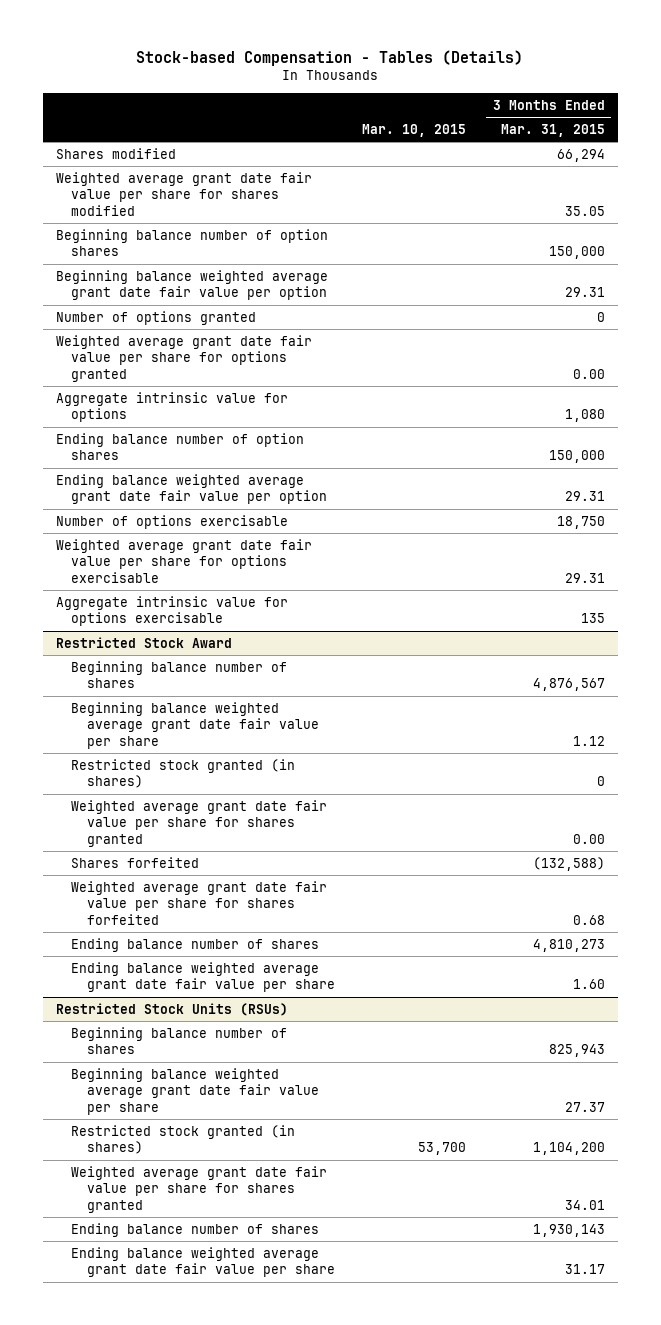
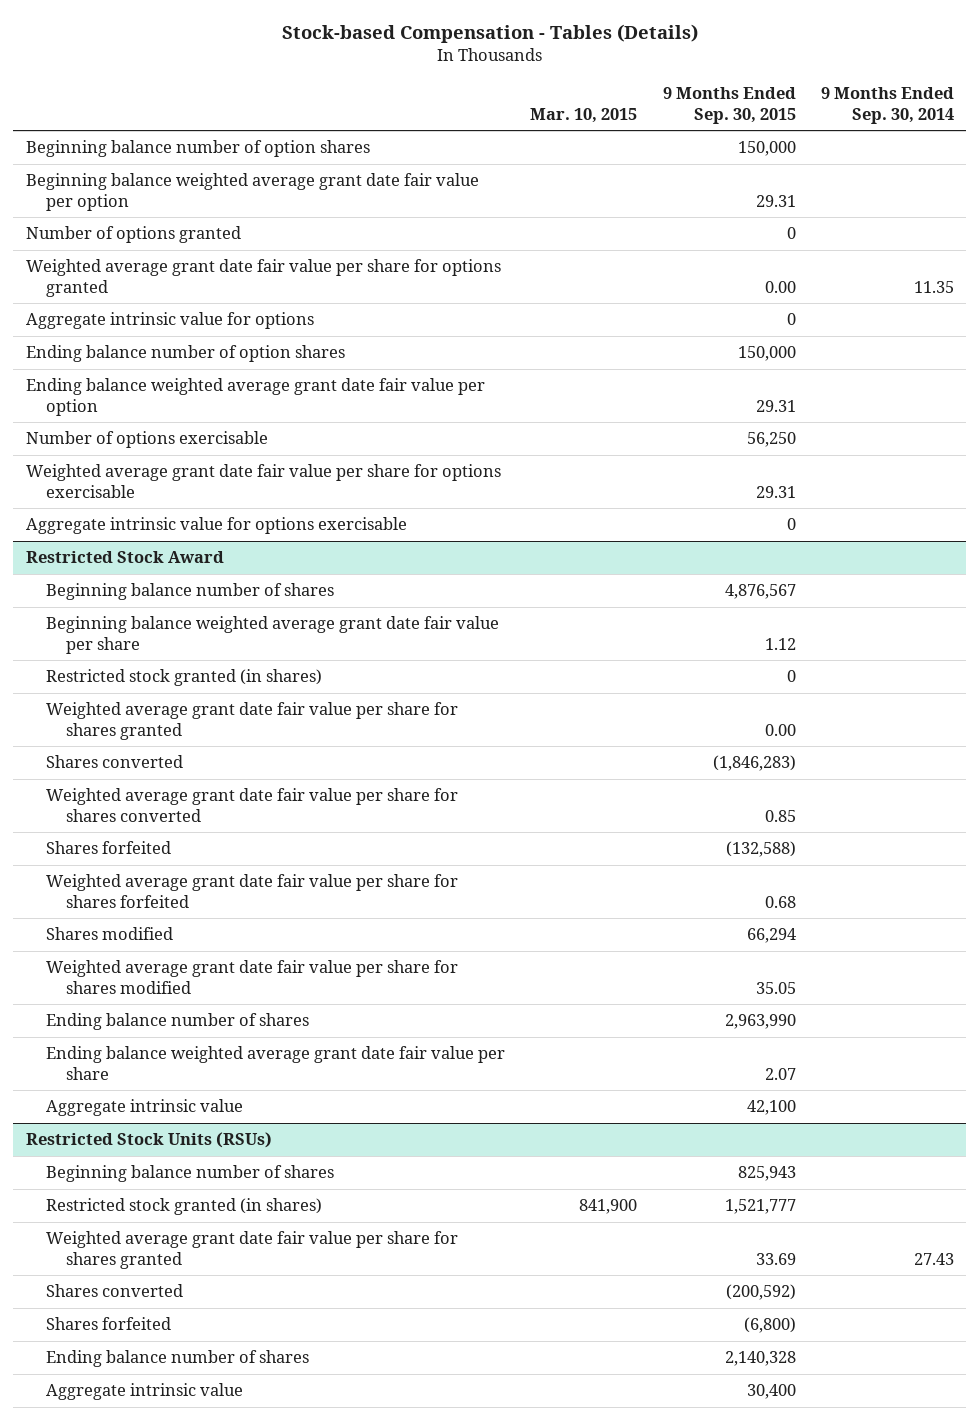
- | Mar. 10, 2015 | 3 Months Ended Mar. 31, 2015
+ | Mar. 10, 2015 | 9 Months Ended Sep. 30, 2015 | 9 Months Ended Sep. 30, 2014
- Shares modified | | 66,294
- Weighted average grant date fair value per share for shares modified | | 35.05
@ Restricted Stock Award
+ Shares converted | | (1,846,283) |
+ Weighted average grant date fair value per share for shares converted | | 0.85 |
+ Shares modified | | 66,294 |
+ Weighted average grant date fair value per share for shares modified | | 35.05 |
+ Aggregate intrinsic value | | 42,100 |
@ Restricted Stock Units (RSUs)
- Beginning balance weighted average grant date fair value per share | | 27.37
- Restricted stock granted (in shares) | 53,700 | 1,104,200
+ Restricted stock granted (in shares) | 841,900 | 1,521,777 |
+ Shares converted | | (200,592) |
+ Shares forfeited | | (6,800) |
- Ending balance weighted average grant date fair value per share | | 31.17
+ Aggregate intrinsic value | | 30,400 |

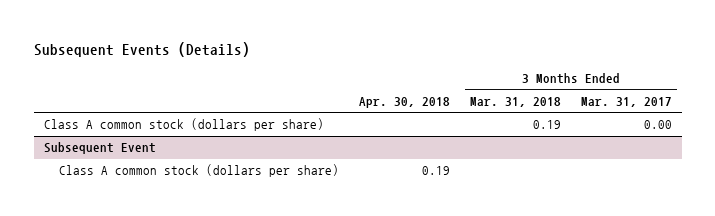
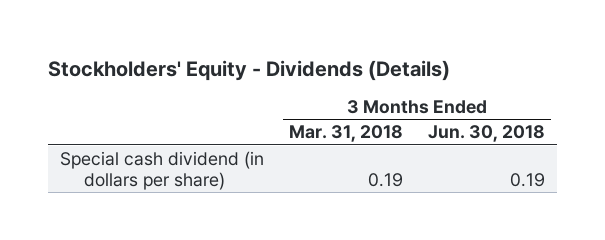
- Subsequent Events (Details)
+ Stockholders' Equity - Dividends (Details)
- | Apr. 30, 2018 | 3 Months Ended Mar. 31, 2018 | 3 Months Ended Mar. 31, 2017
+ | 3 Months Ended Mar. 31, 2018 | 3 Months Ended Jun. 30, 2018
- Class A common stock (dollars per share) | | 0.19 | 0.00
- Subsequent Event
- Class A common stock (dollars per share) | 0.19 | |
+ Special cash dividend (in dollars per share) | 0.19 | 0.19

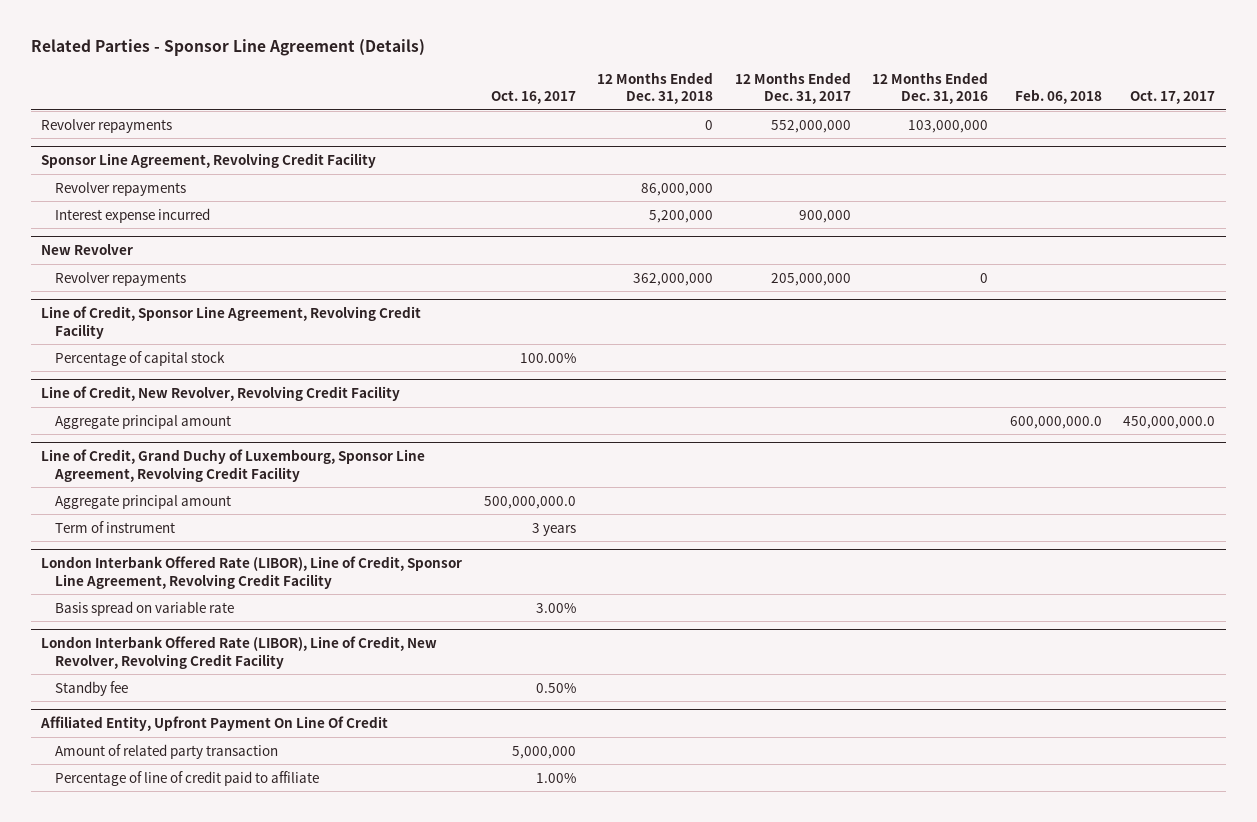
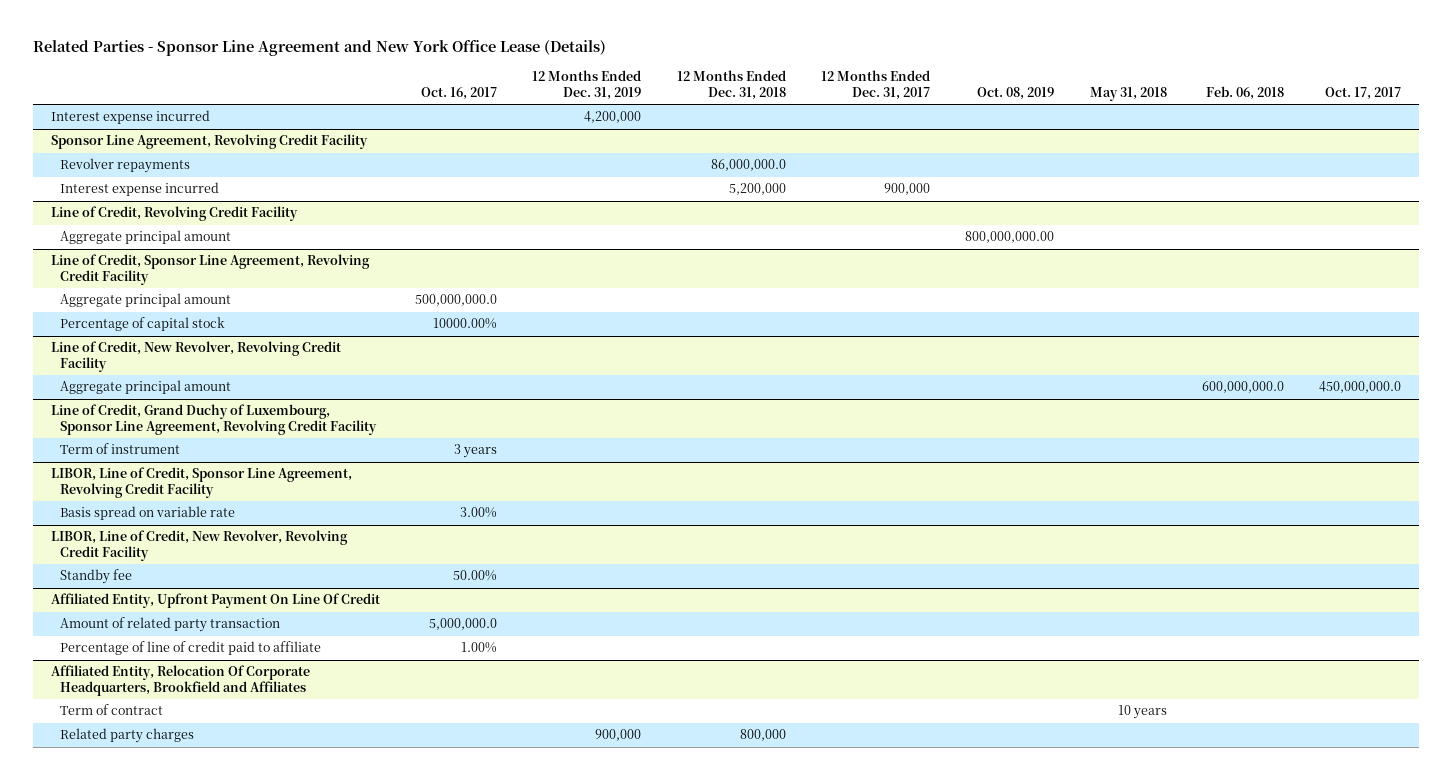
- Related Parties - Sponsor Line Agreement (Details)
+ Related Parties - Sponsor Line Agreement and New York Office Lease (Details)
- | Oct. 16, 2017 | 12 Months Ended Dec. 31, 2018 | 12 Months Ended Dec. 31, 2017 | 12 Months Ended Dec. 31, 2016 | Feb. 06, 2018 | Oct. 17, 2017
+ | Oct. 16, 2017 | 12 Months Ended Dec. 31, 2019 | 12 Months Ended Dec. 31, 2018 | 12 Months Ended Dec. 31, 2017 | Oct. 08, 2019 | May 31, 2018 | Feb. 06, 2018 | Oct. 17, 2017
- Revolver repayments | | 0 | 552,000,000 | 103,000,000 | |
+ Interest expense incurred | | 4,200,000 | | | | | |
@ Sponsor Line Agreement, Revolving Credit Facility
- Revolver repayments | | 86,000,000 | | | |
+ Revolver repayments | | | 86,000,000.0 | | | | |
- New Revolver
- Revolver repayments | | 362,000,000 | 205,000,000 | 0 | |
+ Line of Credit, Revolving Credit Facility
+ Aggregate principal amount | | | | | 800,000,000.00 | | |
@ Line of Credit, Sponsor Line Agreement, Revolving Credit Facility
- Percentage of capital stock | 100.00% | | | | |
+ Aggregate principal amount | 500,000,000.0 | | | | | | |
+ Percentage of capital stock | 10000.00% | | | | | | |
@ Line of Credit, Grand Duchy of Luxembourg, Sponsor Line Agreement, Revolving Credit Facility
- Aggregate principal amount | 500,000,000.0 | | | | |
- London Interbank Offered Rate (LIBOR), Line of Credit, Sponsor Line Agreement, Revolving Credit Facility
+ LIBOR, Line of Credit, Sponsor Line Agreement, Revolving Credit Facility
- London Interbank Offered Rate (LIBOR), Line of Credit, New Revolver, Revolving Credit Facility
- Standby fee | 0.50% | | | | |
+ LIBOR, Line of Credit, New Revolver, Revolving Credit Facility
+ Standby fee | 50.00% | | | | | | |
@ Affiliated Entity, Upfront Payment On Line Of Credit
- Amount of related party transaction | 5,000,000 | | | | |
+ Amount of related party transaction | 5,000,000.0 | | | | | | |
+ Affiliated Entity, Relocation Of Corporate Headquarters, Brookfield and Affiliates
+ Term of contract | | | | | | 10 years | |
+ Related party charges | | 900,000 | 800,000 | | | | |

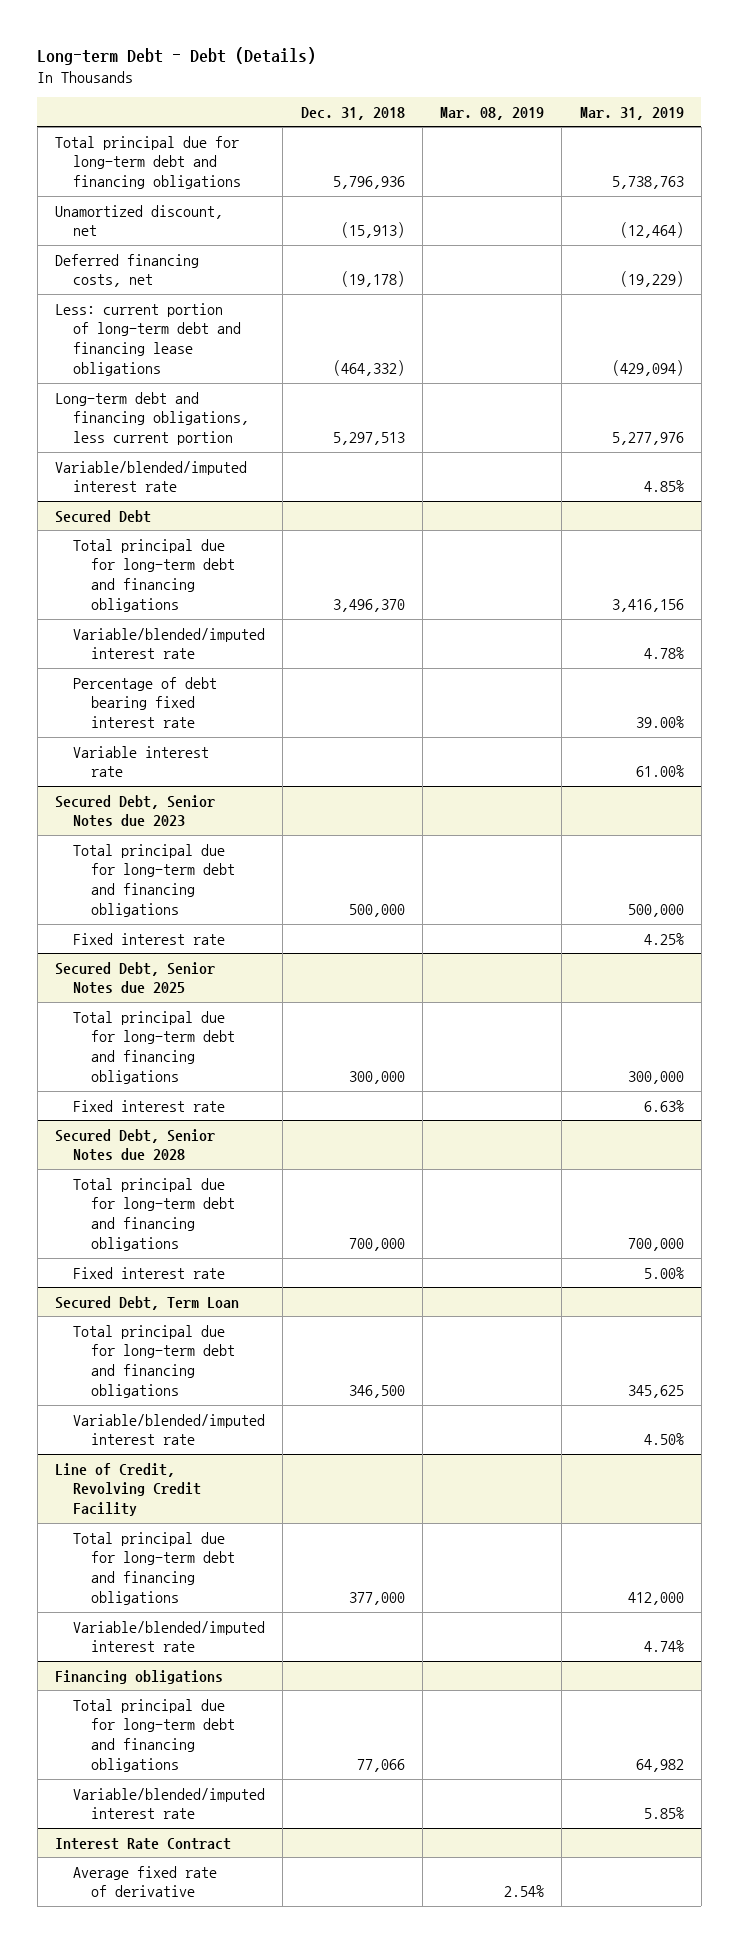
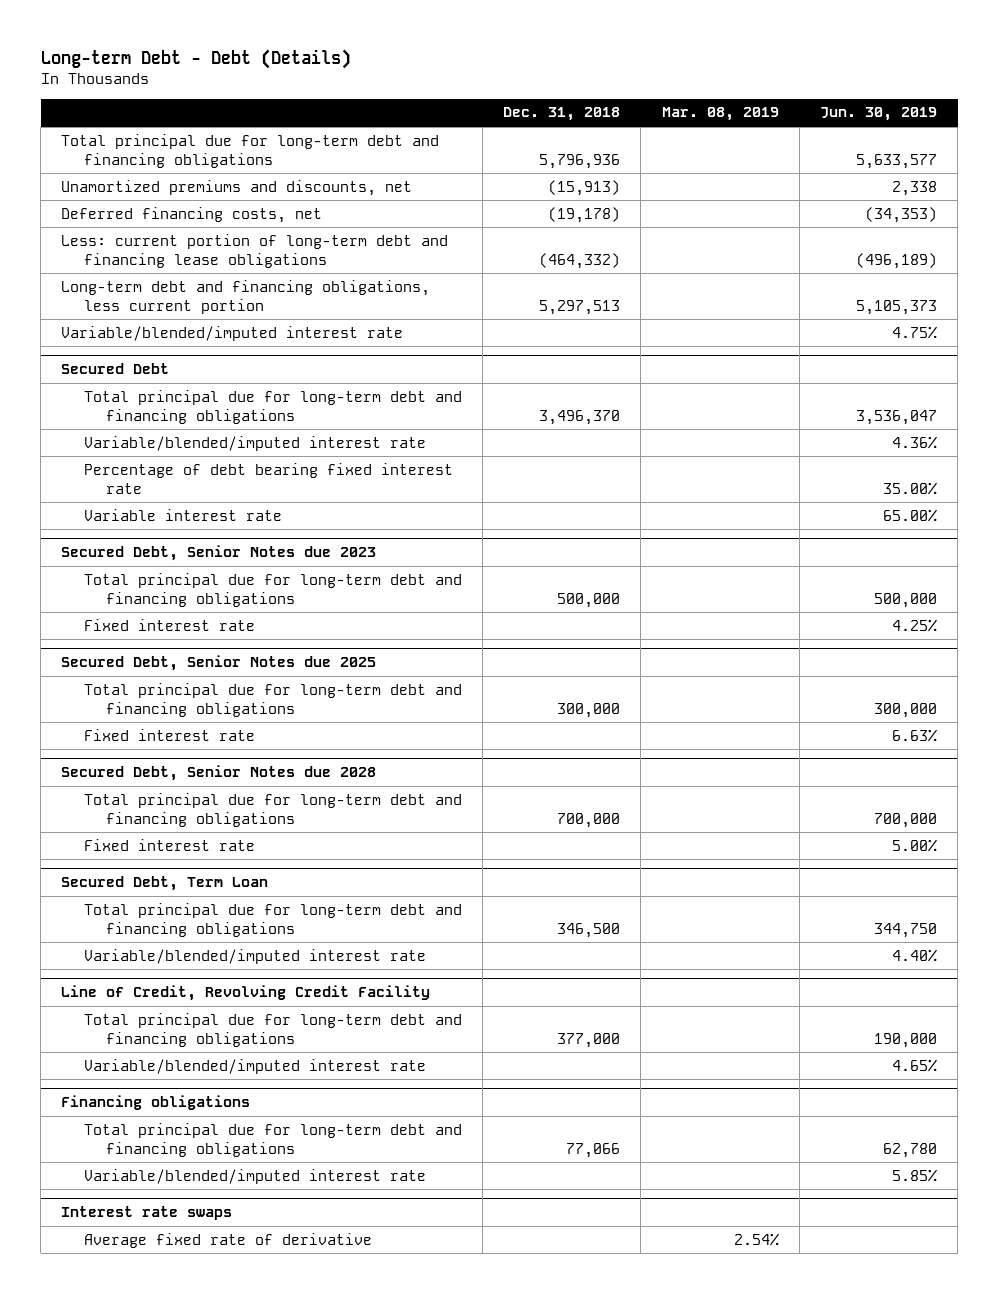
- | Dec. 31, 2018 | Mar. 08, 2019 | Mar. 31, 2019
+ | Dec. 31, 2018 | Mar. 08, 2019 | Jun. 30, 2019
- Unamortized discount, net | (15,913) | | (12,464)
+ Unamortized premiums and discounts, net | (15,913) | | 2,338
- Interest Rate Contract
+ Interest rate swaps

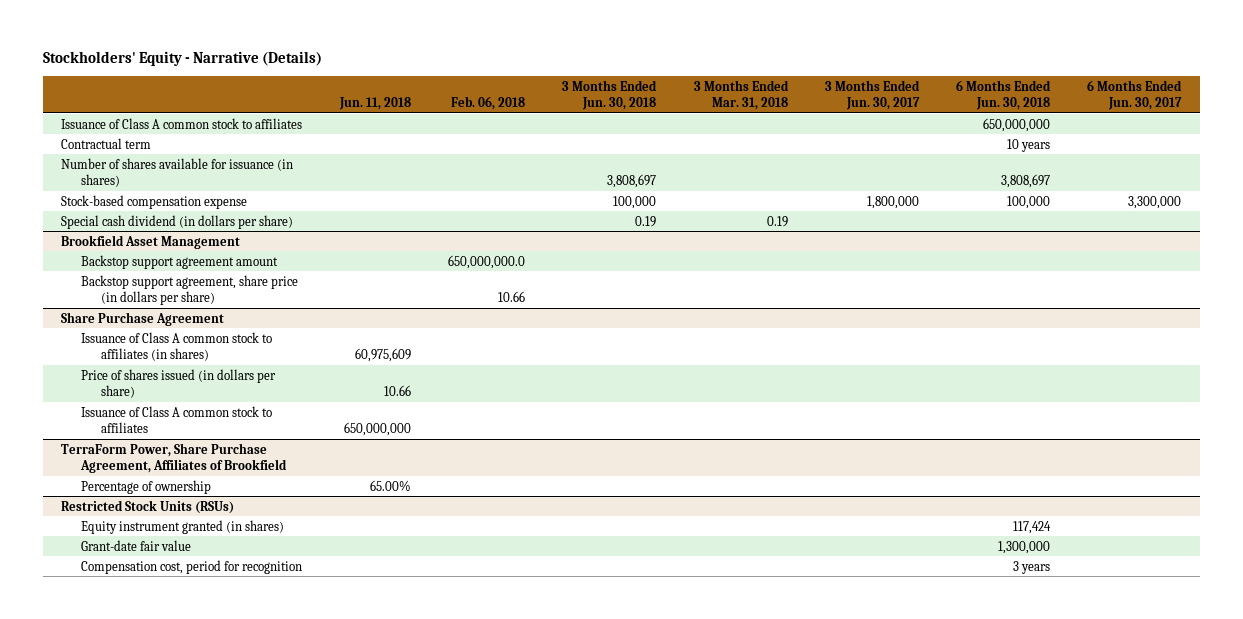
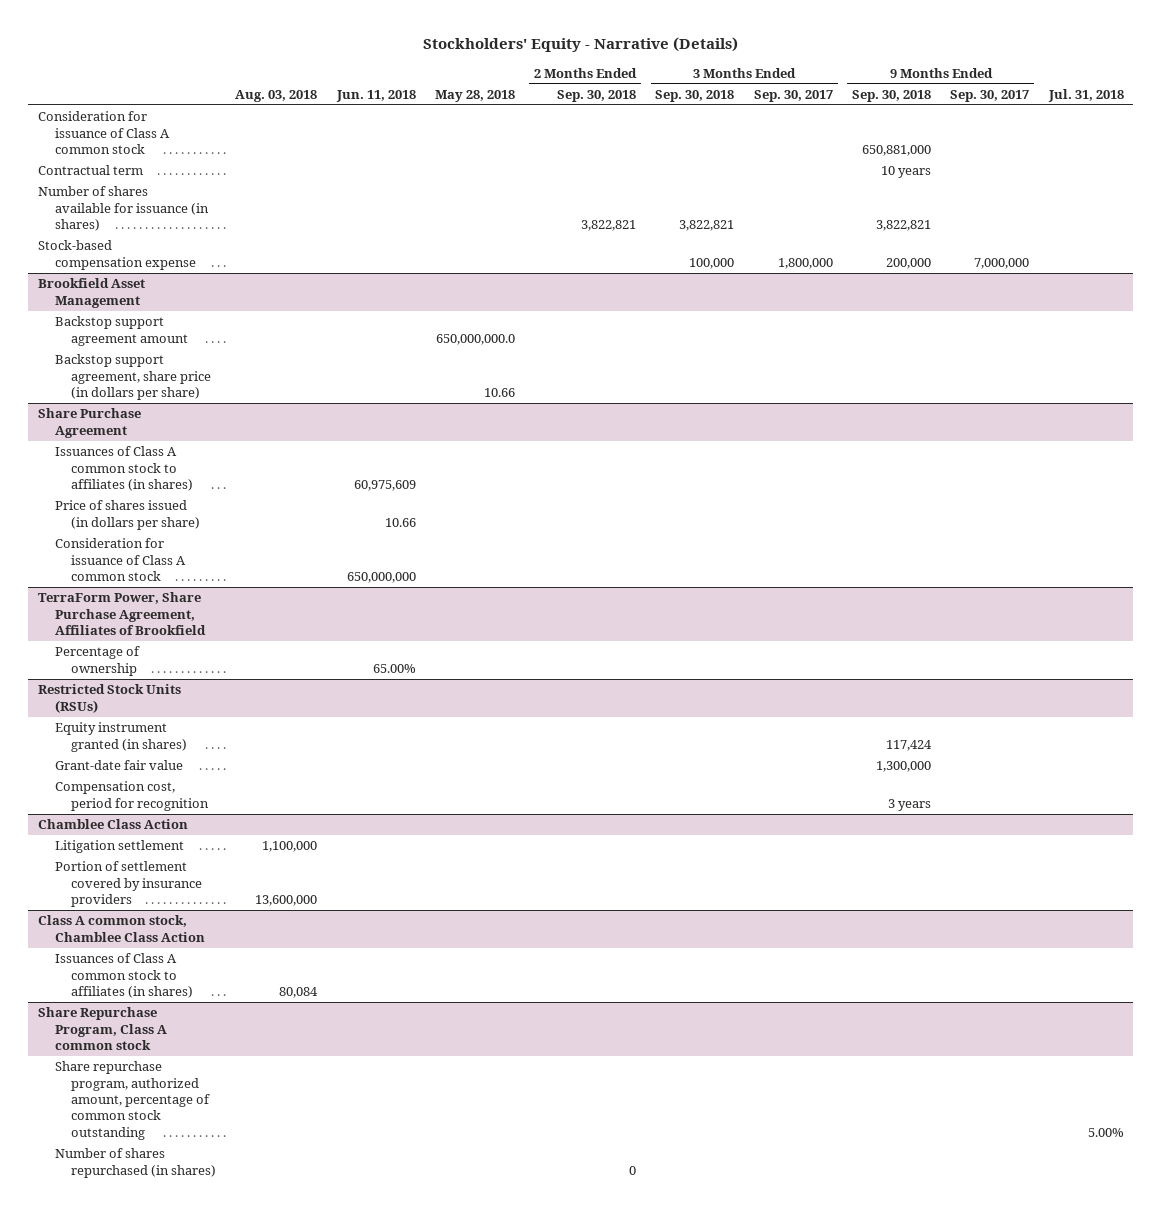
- | Jun. 11, 2018 | Feb. 06, 2018 | 3 Months Ended Jun. 30, 2018 | 3 Months Ended Mar. 31, 2018 | 3 Months Ended Jun. 30, 2017 | 6 Months Ended Jun. 30, 2018 | 6 Months Ended Jun. 30, 2017
+ | Aug. 03, 2018 | Jun. 11, 2018 | May 28, 2018 | 2 Months Ended Sep. 30, 2018 | 3 Months Ended Sep. 30, 2018 | 3 Months Ended Sep. 30, 2017 | 9 Months Ended Sep. 30, 2018 | 9 Months Ended Sep. 30, 2017 | Jul. 31, 2018
- Issuance of Class A common stock to affiliates | | | | | | 650,000,000 |
+ Consideration for issuance of Class A common stock | | | | | | | 650,881,000 | |
- Special cash dividend (in dollars per share) | | | 0.19 | 0.19 | | |
@ Share Purchase Agreement
- Issuance of Class A common stock to affiliates (in shares) | 60,975,609 | | | | | |
+ Issuances of Class A common stock to affiliates (in shares) | | 60,975,609 | | | | | | |
- Issuance of Class A common stock to affiliates | 650,000,000 | | | | | |
+ Consideration for issuance of Class A common stock | | 650,000,000 | | | | | | |
+ Chamblee Class Action
+ Litigation settlement | 1,100,000 | | | | | | | |
+ Portion of settlement covered by insurance providers | 13,600,000 | | | | | | | |
+ Class A common stock, Chamblee Class Action
+ Issuances of Class A common stock to affiliates (in shares) | 80,084 | | | | | | | |
+ Share Repurchase Program, Class A common stock
+ Share repurchase program, authorized amount, percentage of common stock outstanding | | | | | | | | | 5.00%
+ Number of shares repurchased (in shares) | | | | 0 | | | | |

